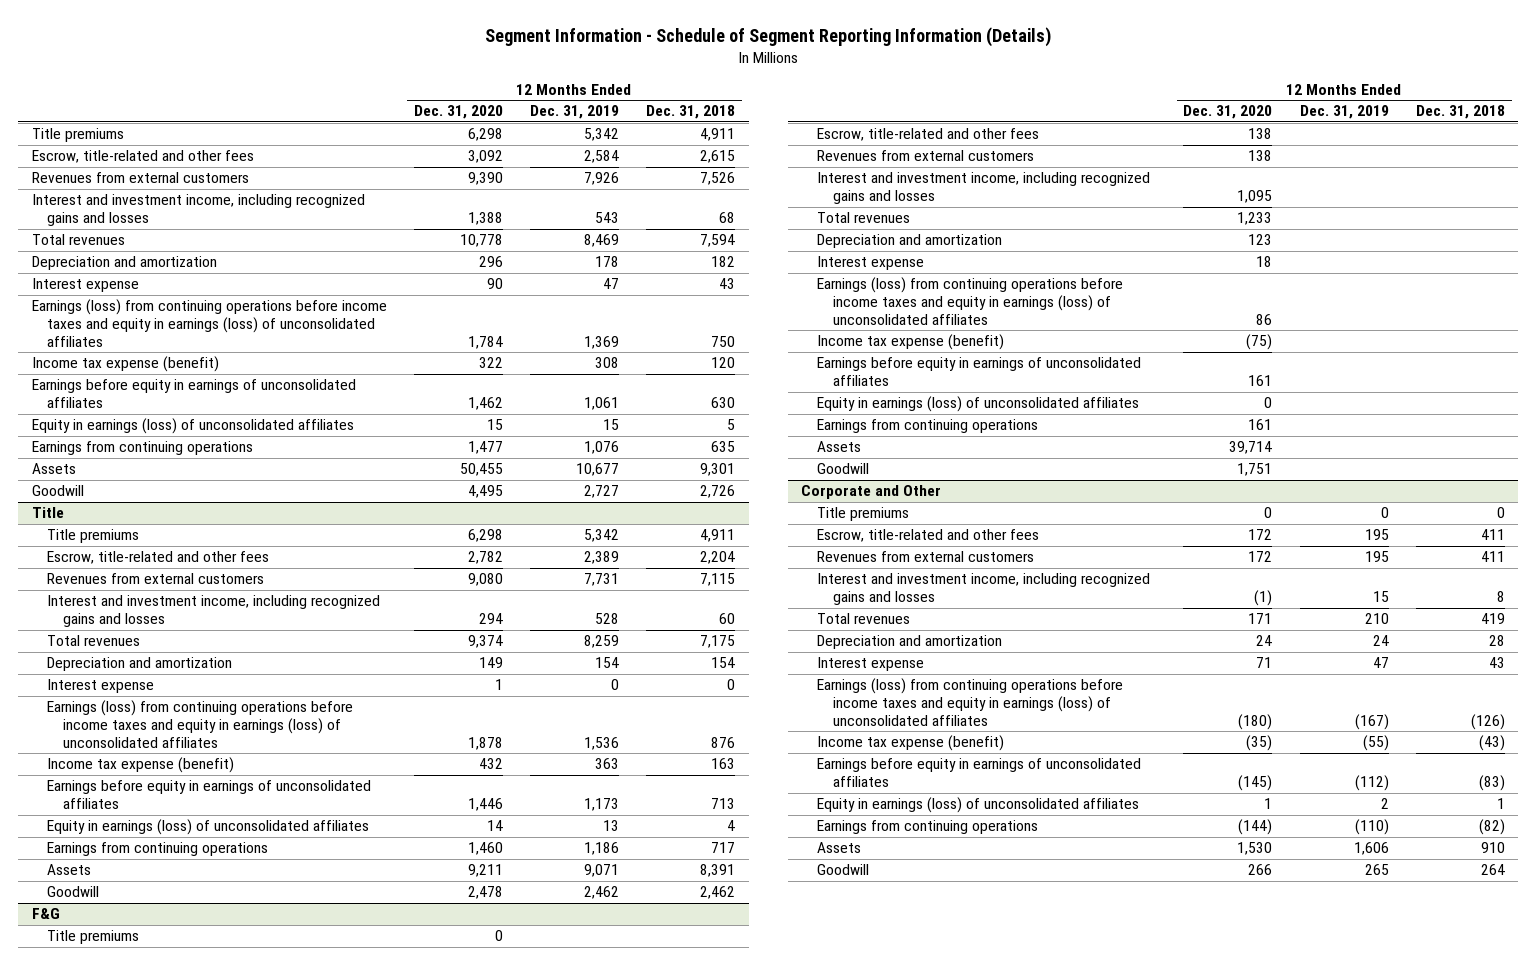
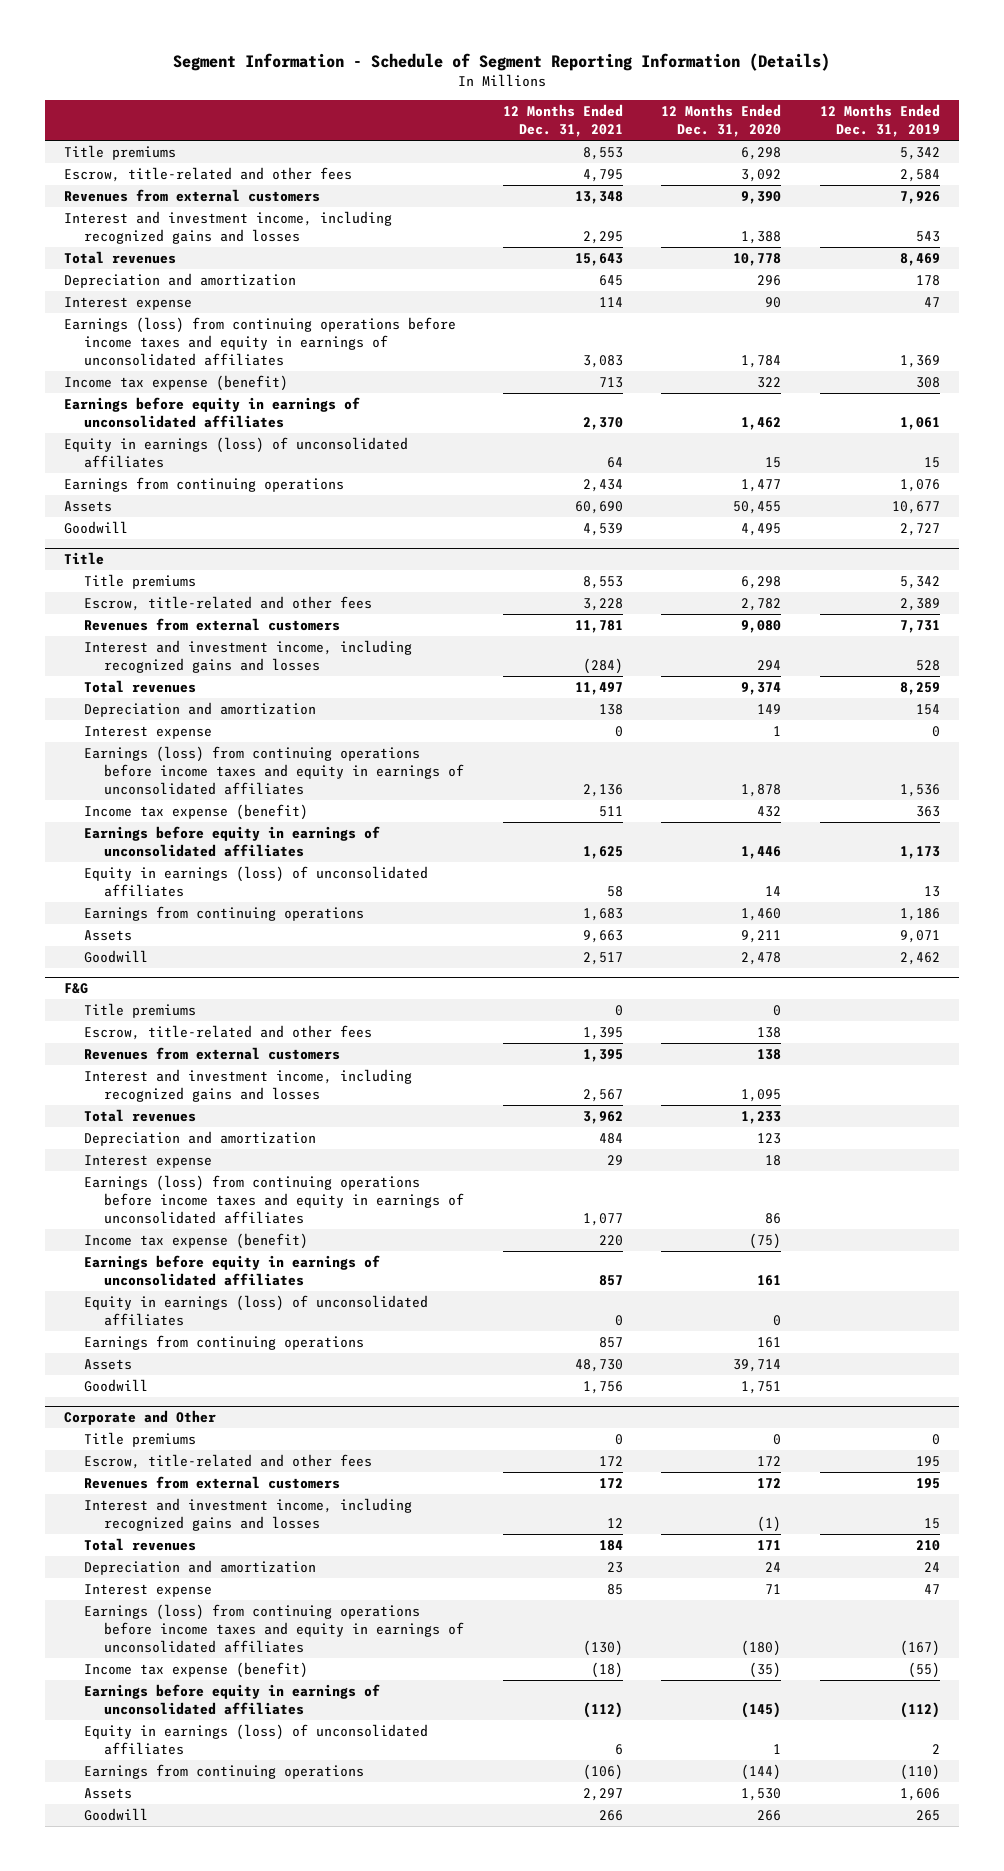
- | 12 Months Ended Dec. 31, 2020 | 12 Months Ended Dec. 31, 2019 | 12 Months Ended Dec. 31, 2018
+ | 12 Months Ended Dec. 31, 2021 | 12 Months Ended Dec. 31, 2020 | 12 Months Ended Dec. 31, 2019
- Earnings (loss) from continuing operations before income taxes and equity in earnings (loss) of unconsolidated affiliates | 1,784 | 1,369 | 750
+ Earnings (loss) from continuing operations before income taxes and equity in earnings of unconsolidated affiliates | 3,083 | 1,784 | 1,369
@ Title
- Earnings (loss) from continuing operations before income taxes and equity in earnings (loss) of unconsolidated affiliates | 1,878 | 1,536 | 876
+ Earnings (loss) from continuing operations before income taxes and equity in earnings of unconsolidated affiliates | 2,136 | 1,878 | 1,536
@ F&G
- Earnings (loss) from continuing operations before income taxes and equity in earnings (loss) of unconsolidated affiliates | 86 | |
+ Earnings (loss) from continuing operations before income taxes and equity in earnings of unconsolidated affiliates | 1,077 | 86 |
@ Corporate and Other
- Earnings (loss) from continuing operations before income taxes and equity in earnings (loss) of unconsolidated affiliates | (180) | (167) | (126)
+ Earnings (loss) from continuing operations before income taxes and equity in earnings of unconsolidated affiliates | (130) | (180) | (167)

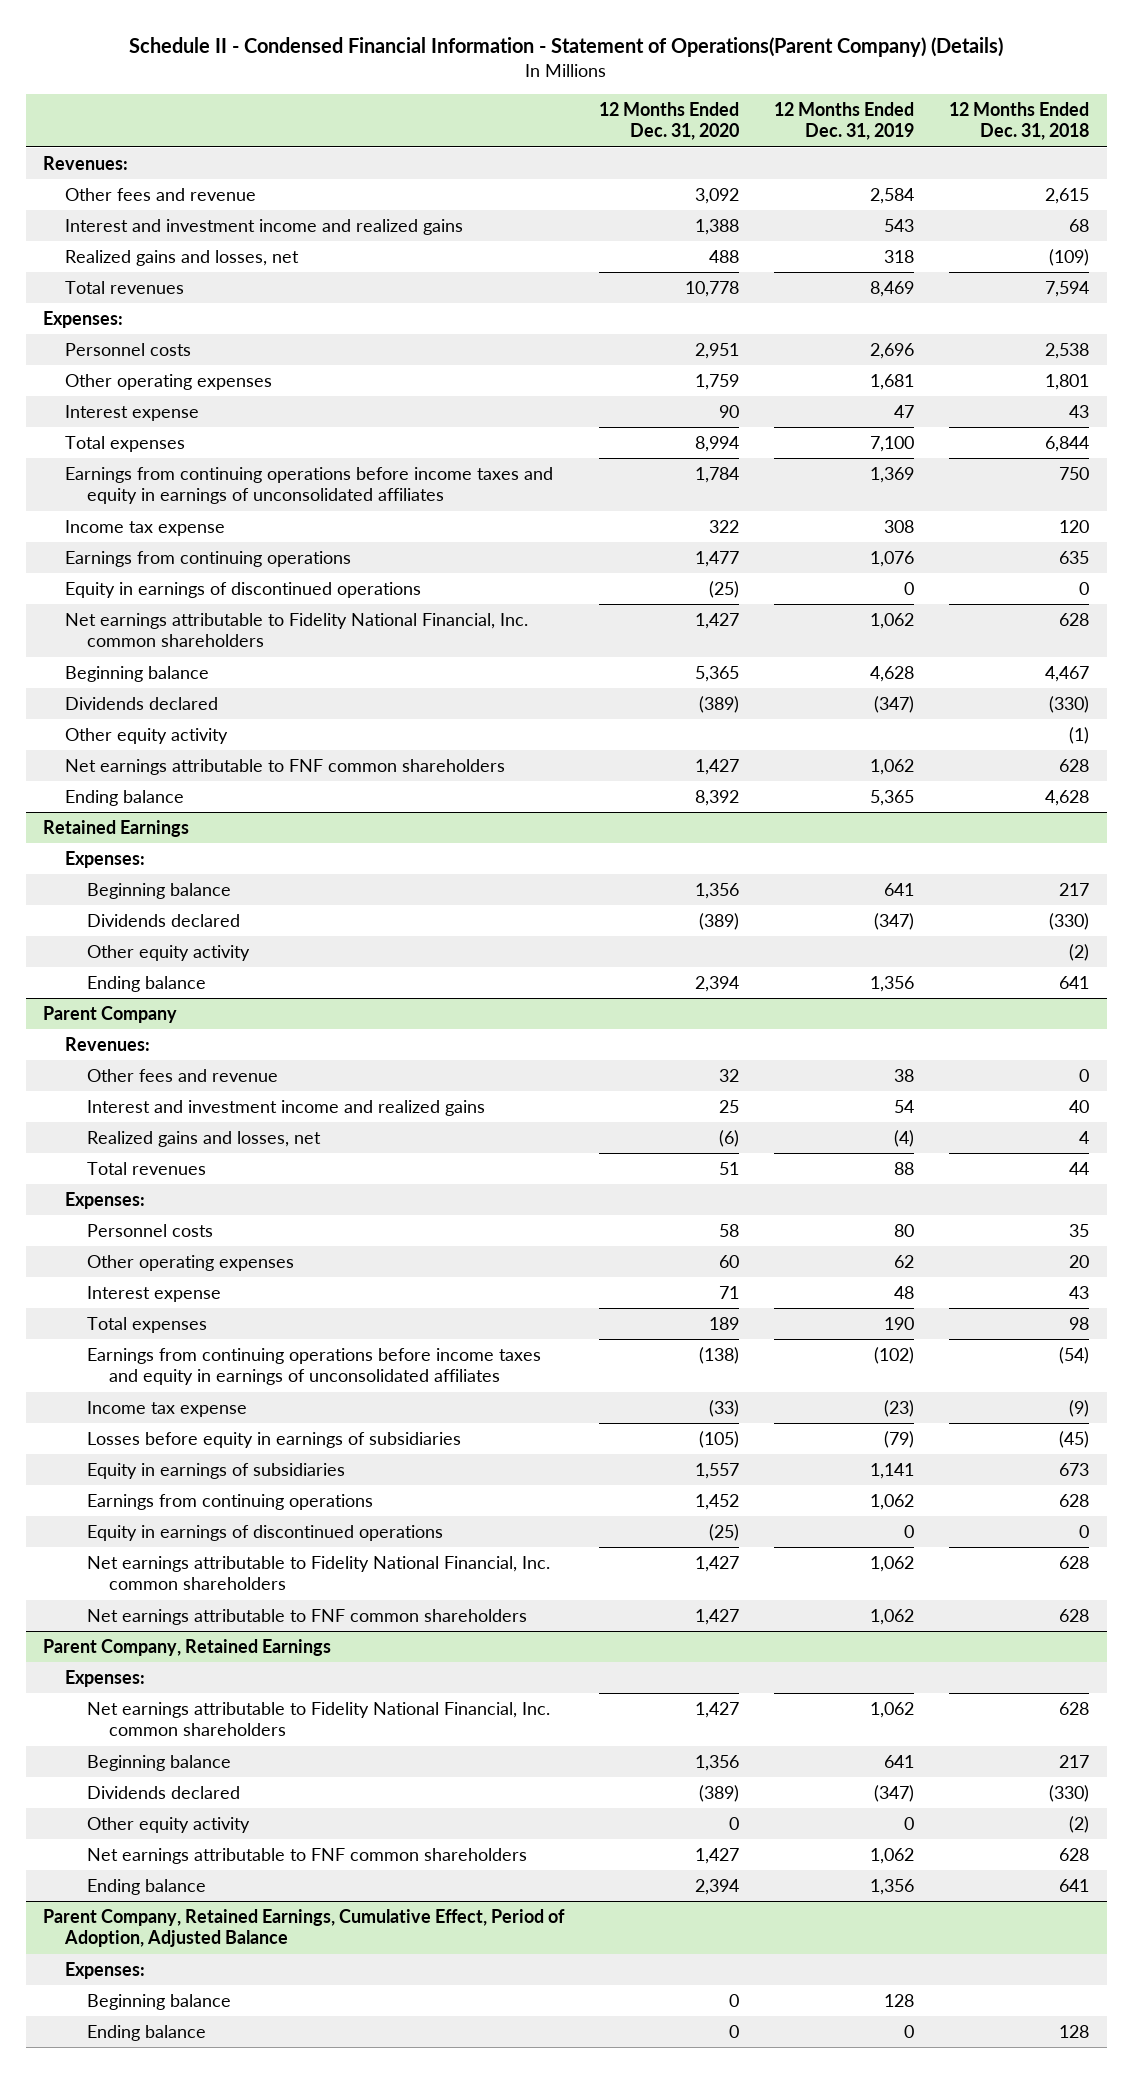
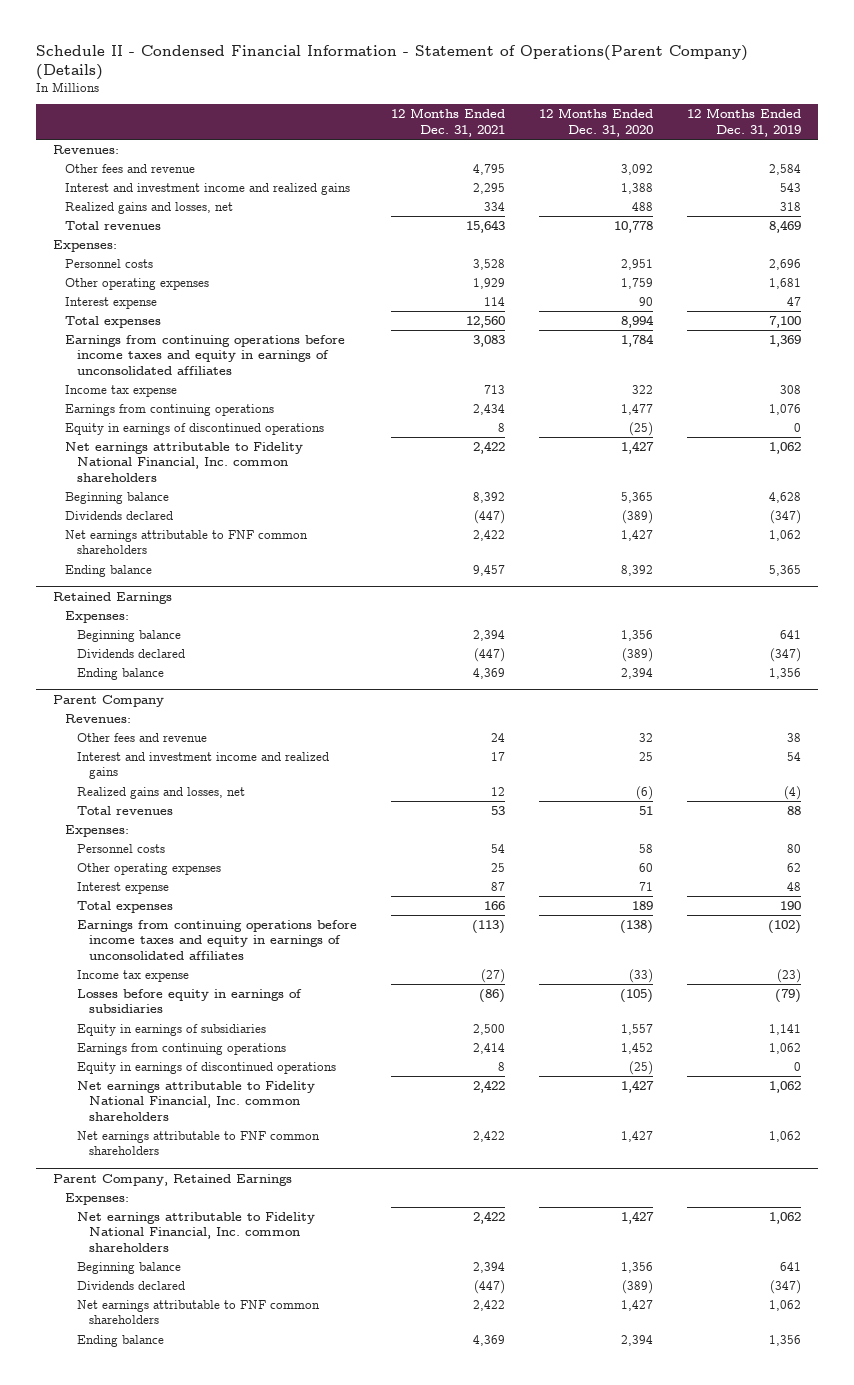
- | 12 Months Ended Dec. 31, 2020 | 12 Months Ended Dec. 31, 2019 | 12 Months Ended Dec. 31, 2018
+ | 12 Months Ended Dec. 31, 2021 | 12 Months Ended Dec. 31, 2020 | 12 Months Ended Dec. 31, 2019
- Other equity activity | | | (1)
@ Retained Earnings
- Other equity activity | | | (2)
@ Parent Company, Retained Earnings
- Other equity activity | 0 | 0 | (2)
- Parent Company, Retained Earnings, Cumulative Effect, Period of Adoption, Adjusted Balance
- Expenses:
- Beginning balance | 0 | 128 |
- Ending balance | 0 | 0 | 128

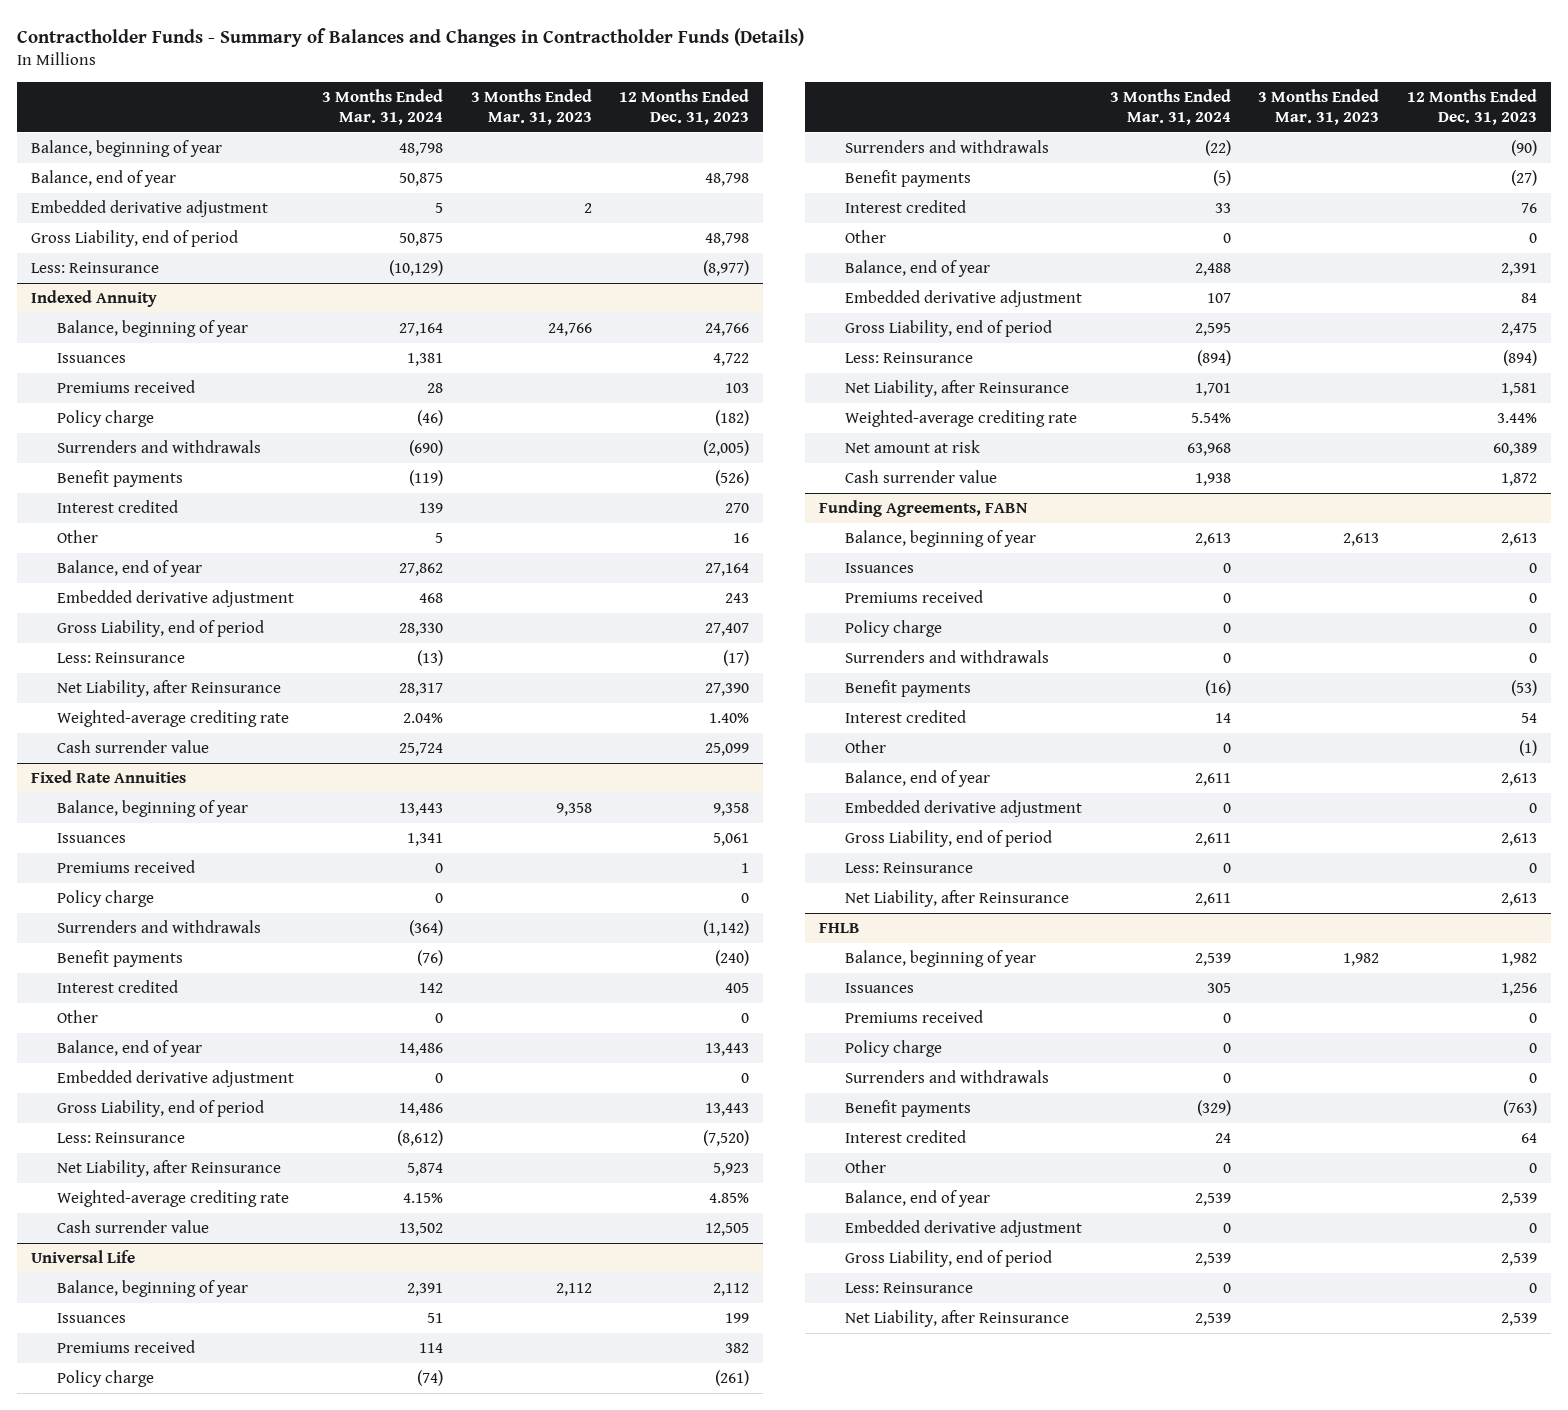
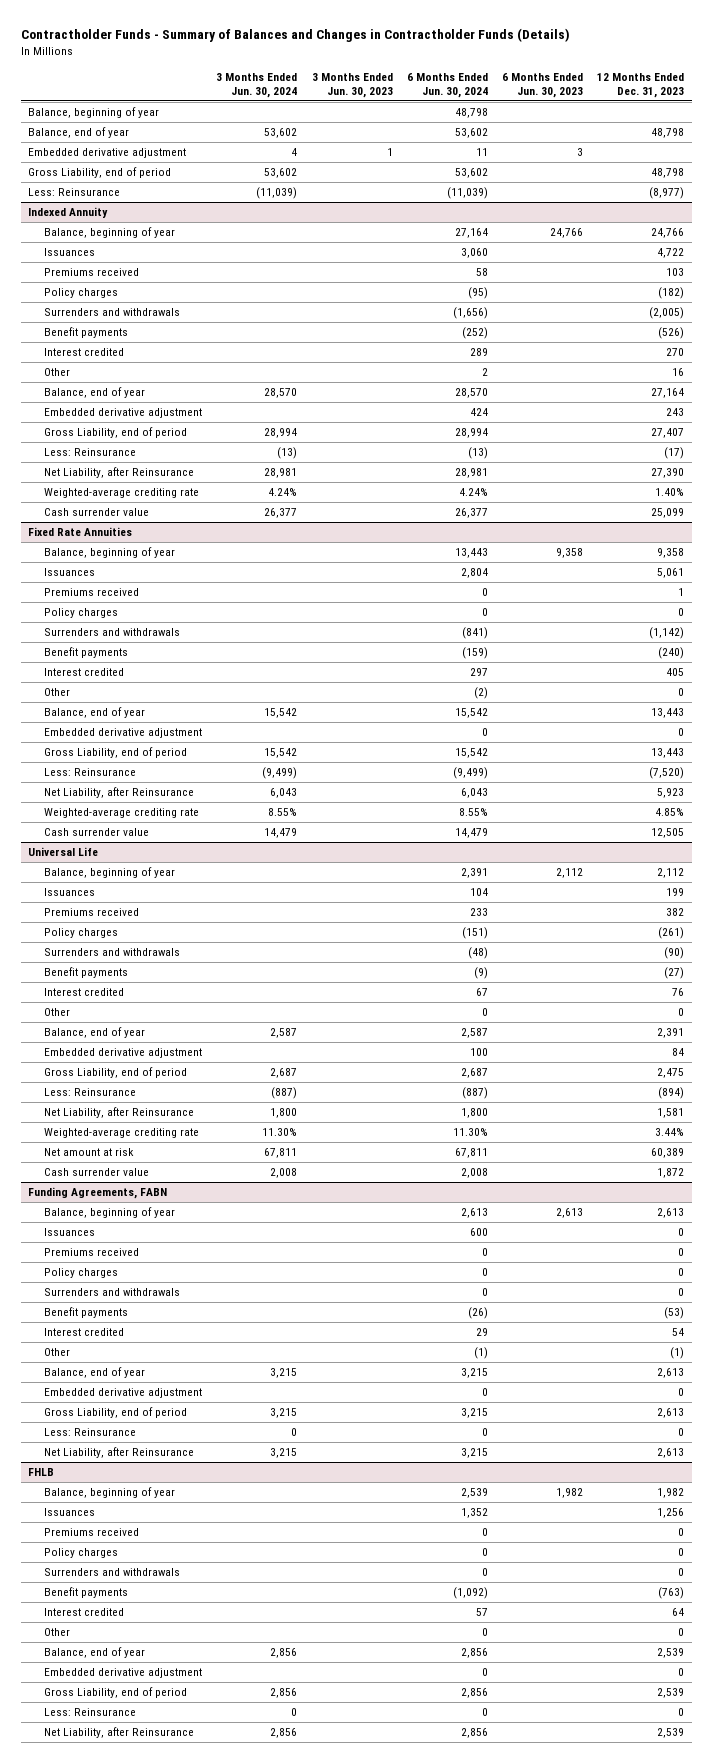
- | 3 Months Ended Mar. 31, 2024 | 3 Months Ended Mar. 31, 2023 | 12 Months Ended Dec. 31, 2023
+ | 3 Months Ended Jun. 30, 2024 | 3 Months Ended Jun. 30, 2023 | 6 Months Ended Jun. 30, 2024 | 6 Months Ended Jun. 30, 2023 | 12 Months Ended Dec. 31, 2023
@ Indexed Annuity
- Policy charge | (46) | | (182)
+ Policy charges | | | (95) | | (182)
@ Fixed Rate Annuities
- Policy charge | 0 | | 0
+ Policy charges | | | 0 | | 0
@ Universal Life
- Policy charge | (74) | | (261)
+ Policy charges | | | (151) | | (261)
@ Funding Agreements, FABN
- Policy charge | 0 | | 0
+ Policy charges | | | 0 | | 0
@ FHLB
- Policy charge | 0 | | 0
+ Policy charges | | | 0 | | 0

